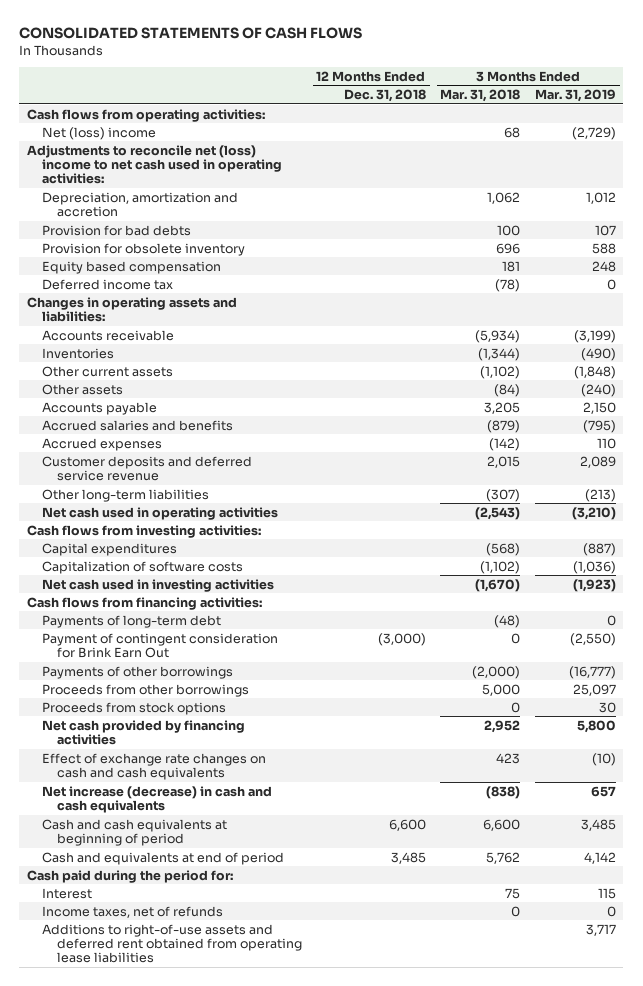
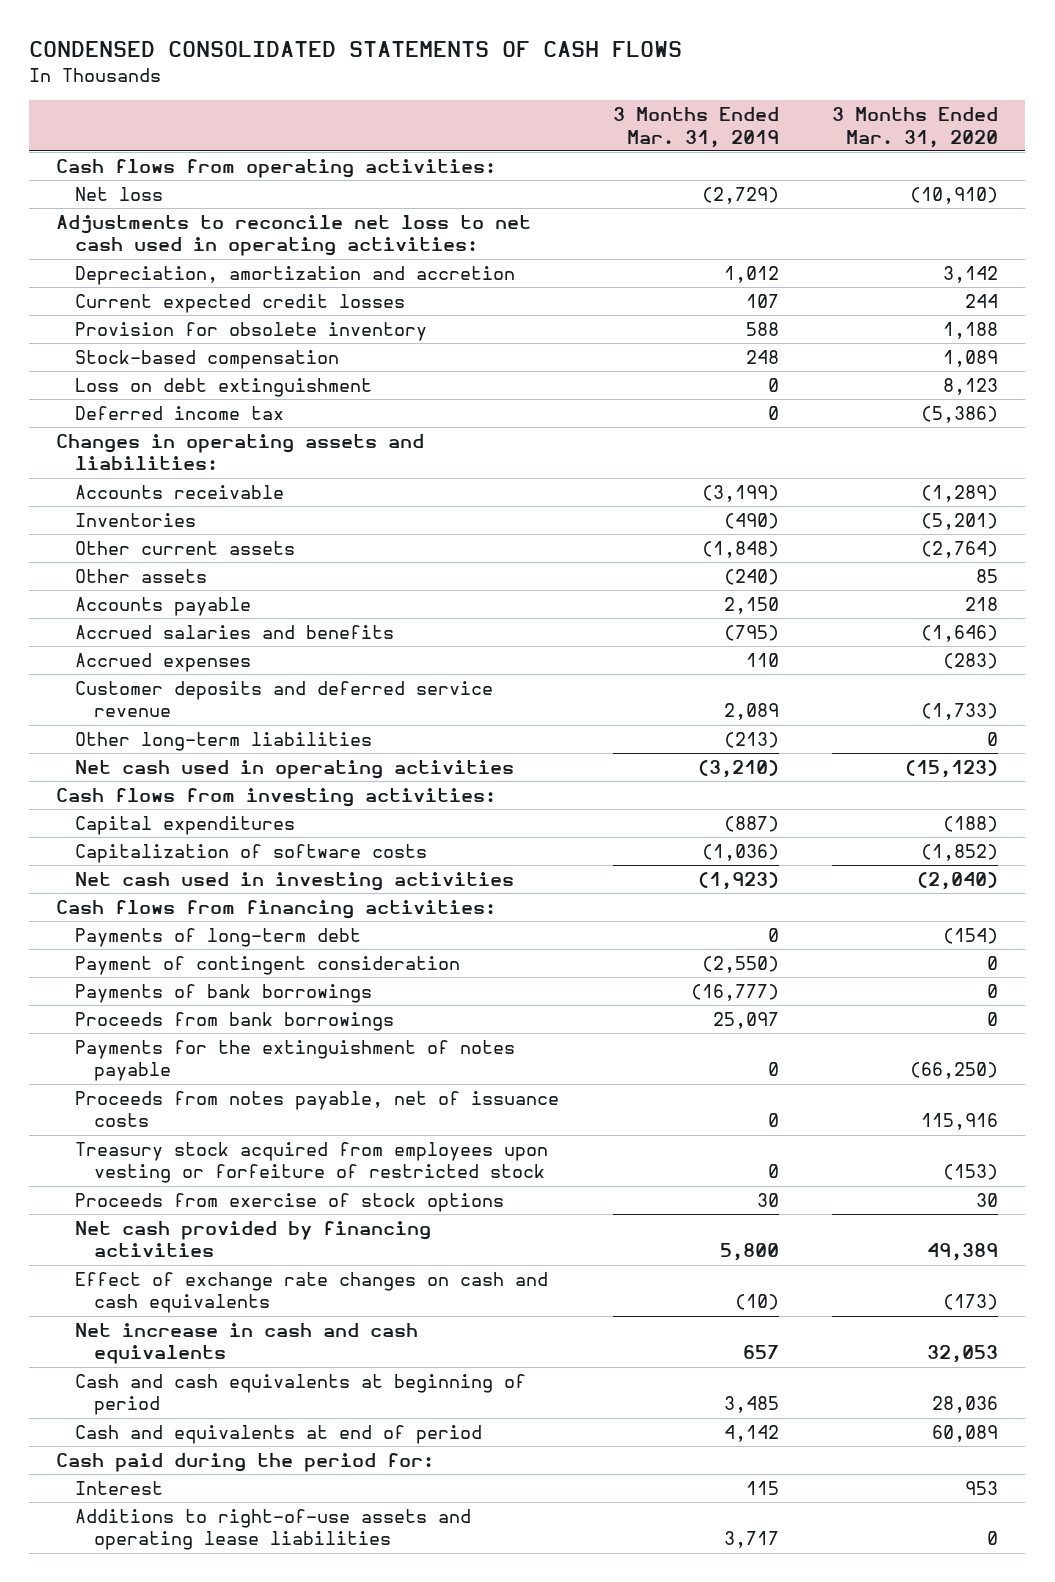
- CONSOLIDATED STATEMENTS OF CASH FLOWS
+ CONDENSED CONSOLIDATED STATEMENTS OF CASH FLOWS
- | 12 Months Ended Dec. 31, 2018 | 3 Months Ended Mar. 31, 2018 | 3 Months Ended Mar. 31, 2019
+ | 3 Months Ended Mar. 31, 2019 | 3 Months Ended Mar. 31, 2020
- Net (loss) income | | 68 | (2,729)
- Adjustments to reconcile net (loss) income to net cash used in operating activities:
+ Net loss | (2,729) | (10,910)
+ Adjustments to reconcile net loss to net cash used in operating activities:
- Provision for bad debts | | 100 | 107
+ Current expected credit losses | 107 | 244
- Equity based compensation | | 181 | 248
+ Stock-based compensation | 248 | 1,089
+ Loss on debt extinguishment | 0 | 8,123
- Payment of contingent consideration for Brink Earn Out | (3,000) | 0 | (2,550)
- Payments of other borrowings | | (2,000) | (16,777)
- Proceeds from other borrowings | | 5,000 | 25,097
- Proceeds from stock options | | 0 | 30
+ Payment of contingent consideration | (2,550) | 0
+ Payments of bank borrowings | (16,777) | 0
+ Proceeds from bank borrowings | 25,097 | 0
+ Payments for the extinguishment of notes payable | 0 | (66,250)
+ Proceeds from notes payable, net of issuance costs | 0 | 115,916
+ Treasury stock acquired from employees upon vesting or forfeiture of restricted stock | 0 | (153)
+ Proceeds from exercise of stock options | 30 | 30
- Net increase (decrease) in cash and cash equivalents | | (838) | 657
+ Net increase in cash and cash equivalents | 657 | 32,053
- Income taxes, net of refunds | | 0 | 0
- Additions to right-of-use assets and deferred rent obtained from operating lease liabilities | | | 3,717
+ Additions to right-of-use assets and operating lease liabilities | 3,717 | 0

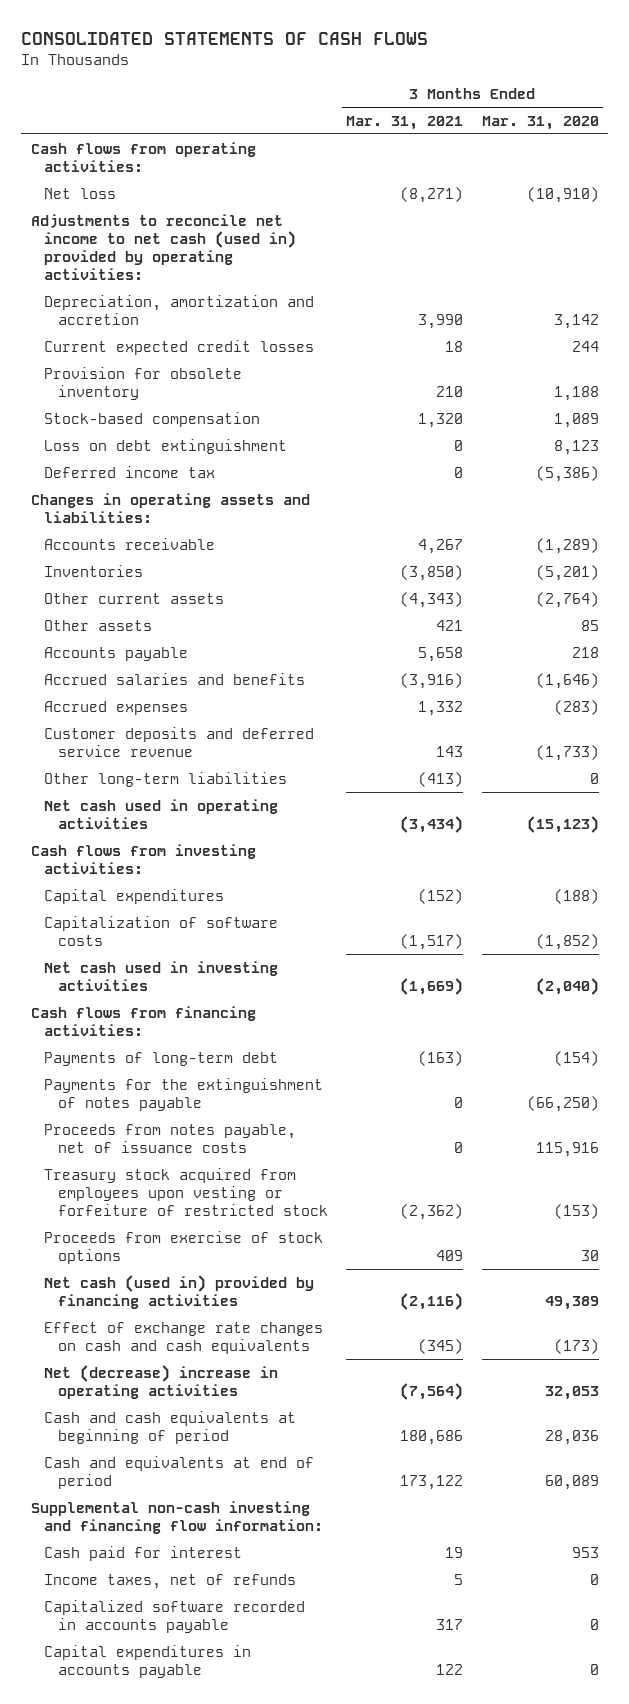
- CONDENSED CONSOLIDATED STATEMENTS OF CASH FLOWS
+ CONSOLIDATED STATEMENTS OF CASH FLOWS
- | 3 Months Ended Mar. 31, 2019 | 3 Months Ended Mar. 31, 2020
+ | 3 Months Ended Mar. 31, 2021 | 3 Months Ended Mar. 31, 2020
- Adjustments to reconcile net loss to net cash used in operating activities:
+ Adjustments to reconcile net income to net cash (used in) provided by operating activities:
- Payment of contingent consideration | (2,550) | 0
- Payments of bank borrowings | (16,777) | 0
- Proceeds from bank borrowings | 25,097 | 0
- Net cash provided by financing activities | 5,800 | 49,389
+ Net cash (used in) provided by financing activities | (2,116) | 49,389
- Net increase in cash and cash equivalents | 657 | 32,053
+ Net (decrease) increase in operating activities | (7,564) | 32,053
- Cash paid during the period for:
- Interest | 115 | 953
- Additions to right-of-use assets and operating lease liabilities | 3,717 | 0
+ Supplemental non-cash investing and financing flow information:
+ Cash paid for interest | 19 | 953
+ Income taxes, net of refunds | 5 | 0
+ Capitalized software recorded in accounts payable | 317 | 0
+ Capital expenditures in accounts payable | 122 | 0

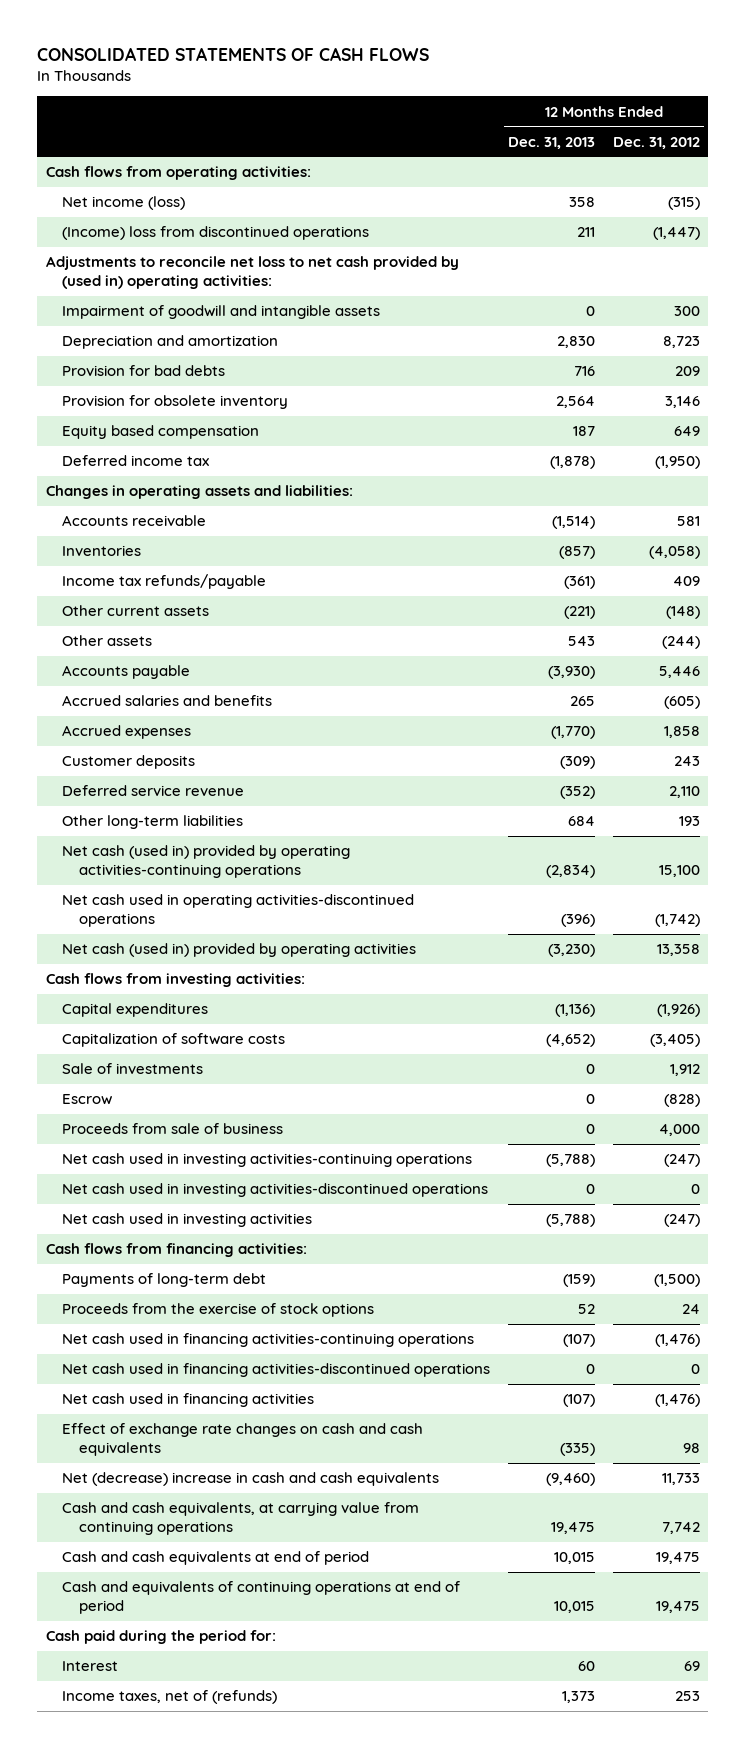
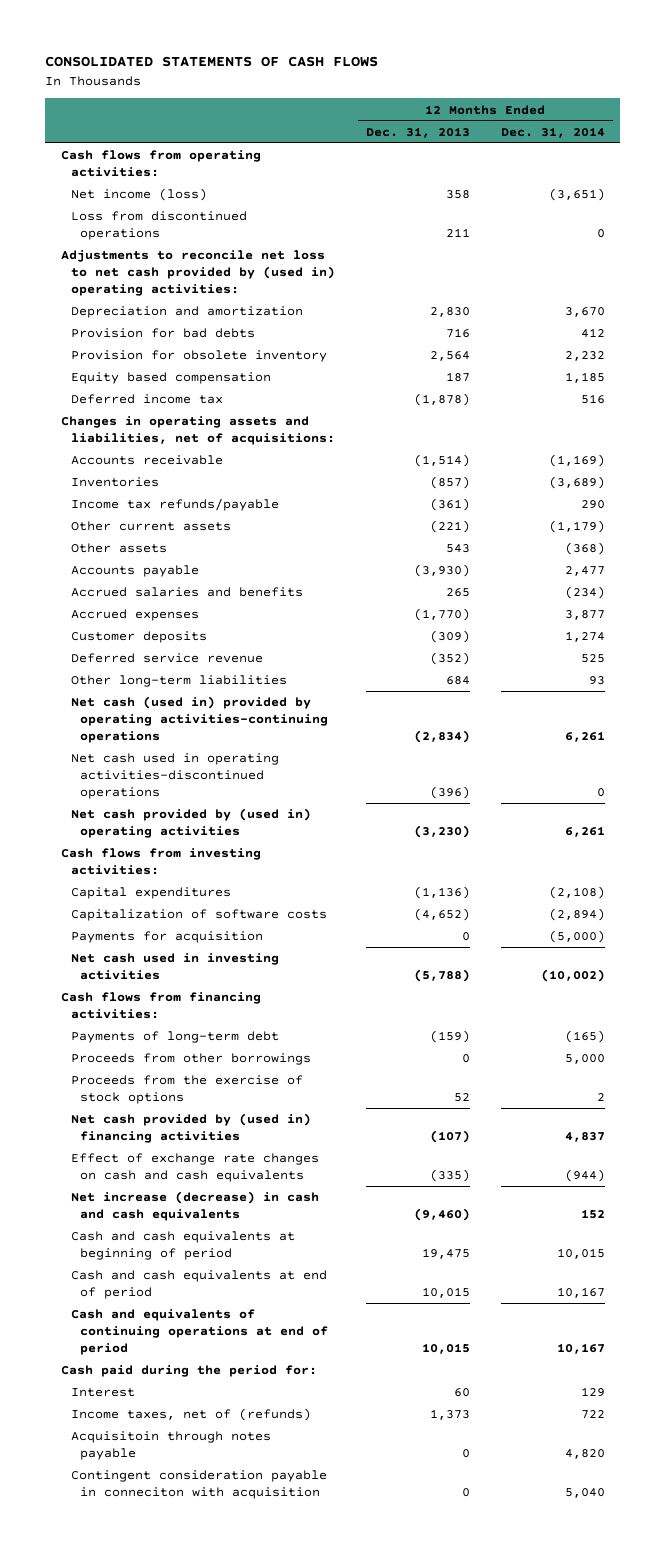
- | 12 Months Ended Dec. 31, 2013 | 12 Months Ended Dec. 31, 2012
+ | 12 Months Ended Dec. 31, 2013 | 12 Months Ended Dec. 31, 2014
- (Income) loss from discontinued operations | 211 | (1,447)
+ Loss from discontinued operations | 211 | 0
- Impairment of goodwill and intangible assets | 0 | 300
- Changes in operating assets and liabilities:
+ Changes in operating assets and liabilities, net of acquisitions:
- Net cash (used in) provided by operating activities | (3,230) | 13,358
+ Net cash provided by (used in) operating activities | (3,230) | 6,261
- Sale of investments | 0 | 1,912
- Escrow | 0 | (828)
- Proceeds from sale of business | 0 | 4,000
- Net cash used in investing activities-continuing operations | (5,788) | (247)
- Net cash used in investing activities-discontinued operations | 0 | 0
+ Payments for acquisition | 0 | (5,000)
+ Proceeds from other borrowings | 0 | 5,000
- Net cash used in financing activities-continuing operations | (107) | (1,476)
- Net cash used in financing activities-discontinued operations | 0 | 0
- Net cash used in financing activities | (107) | (1,476)
+ Net cash provided by (used in) financing activities | (107) | 4,837
- Net (decrease) increase in cash and cash equivalents | (9,460) | 11,733
- Cash and cash equivalents, at carrying value from continuing operations | 19,475 | 7,742
+ Net increase (decrease) in cash and cash equivalents | (9,460) | 152
+ Cash and cash equivalents at beginning of period | 19,475 | 10,015
+ Acquisitoin through notes payable | 0 | 4,820
+ Contingent consideration payable in conneciton with acquisition | 0 | 5,040

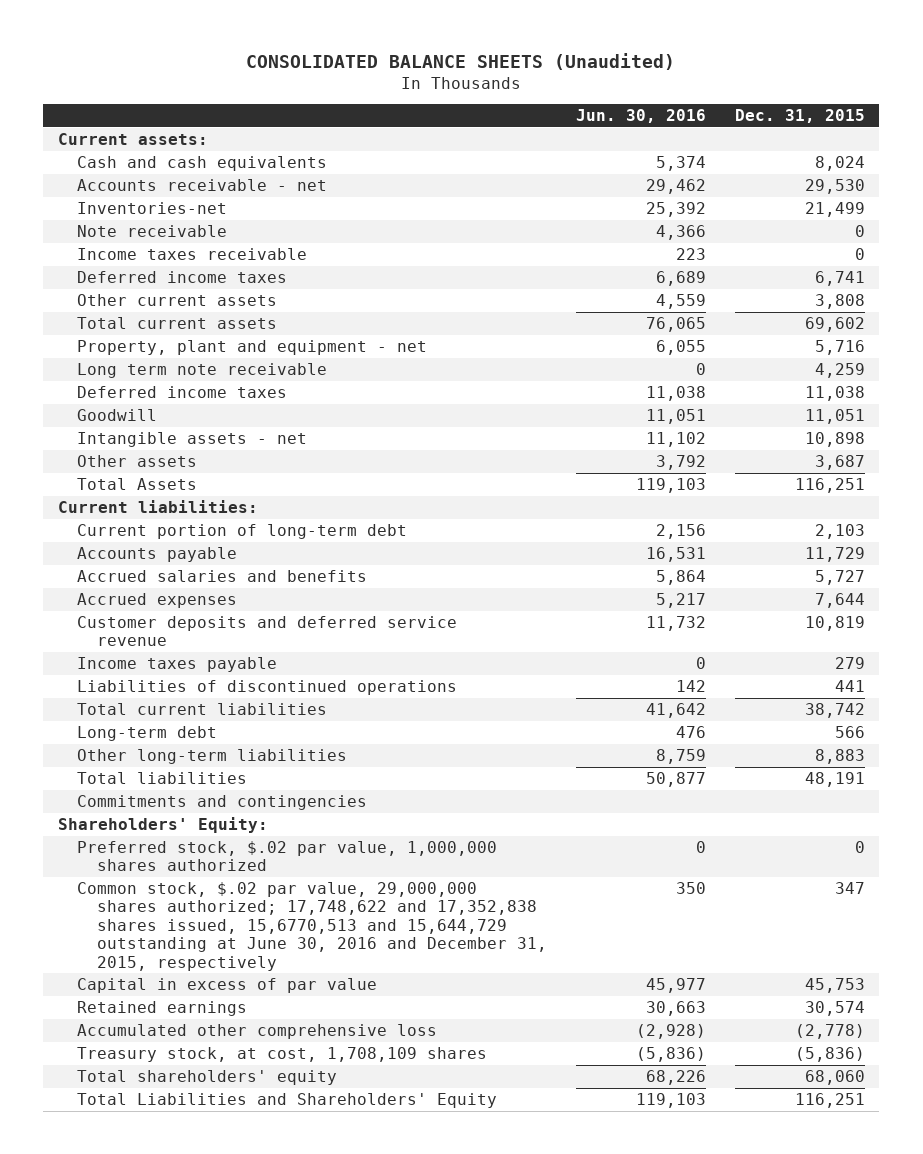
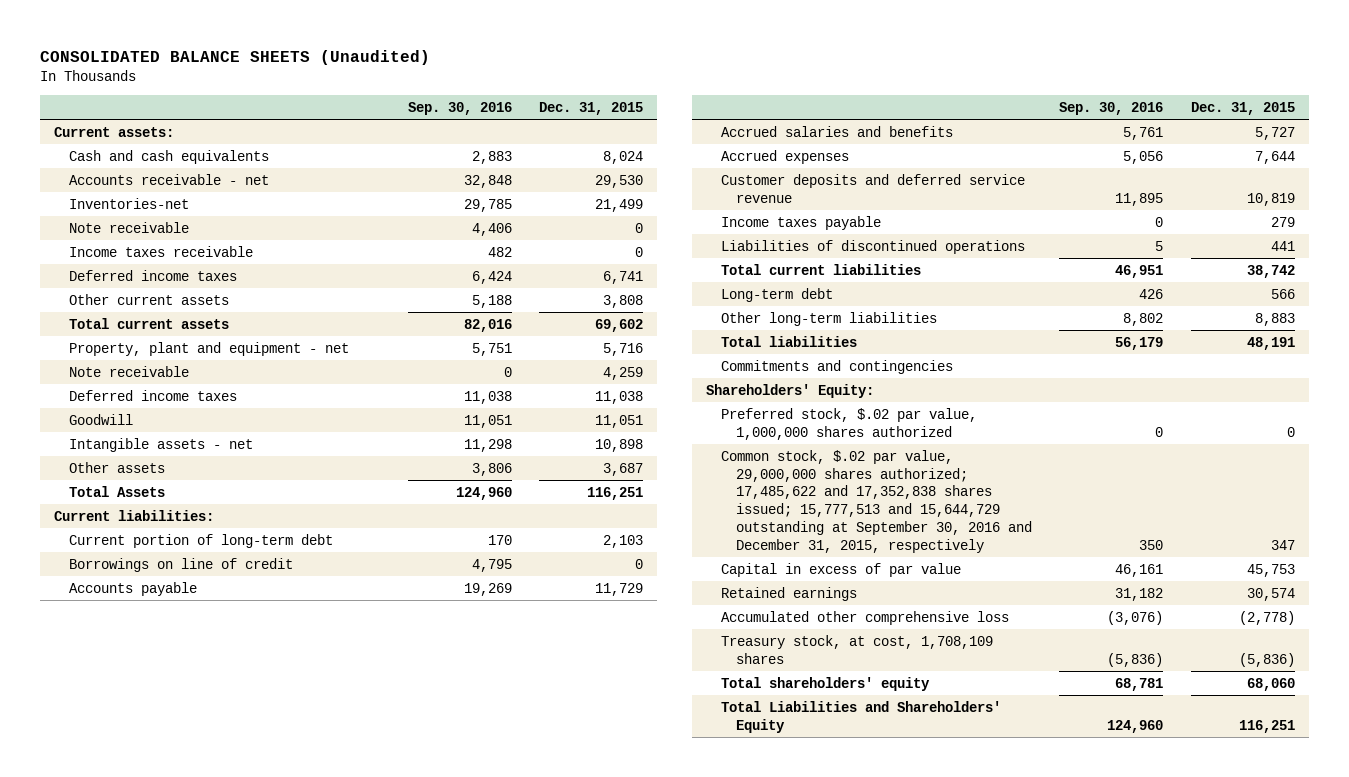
- | Jun. 30, 2016 | Dec. 31, 2015
+ | Sep. 30, 2016 | Dec. 31, 2015
- Long term note receivable | 0 | 4,259
+ Note receivable | 0 | 4,259
+ Borrowings on line of credit | 4,795 | 0
- Common stock, $.02 par value, 29,000,000 shares authorized; 17,748,622 and 17,352,838 shares issued, 15,6770,513 and 15,644,729 outstanding at June 30, 2016 and December 31, 2015, respectively | 350 | 347
+ Common stock, $.02 par value, 29,000,000 shares authorized; 17,485,622 and 17,352,838 shares issued; 15,777,513 and 15,644,729 outstanding at September 30, 2016 and December 31, 2015, respectively | 350 | 347

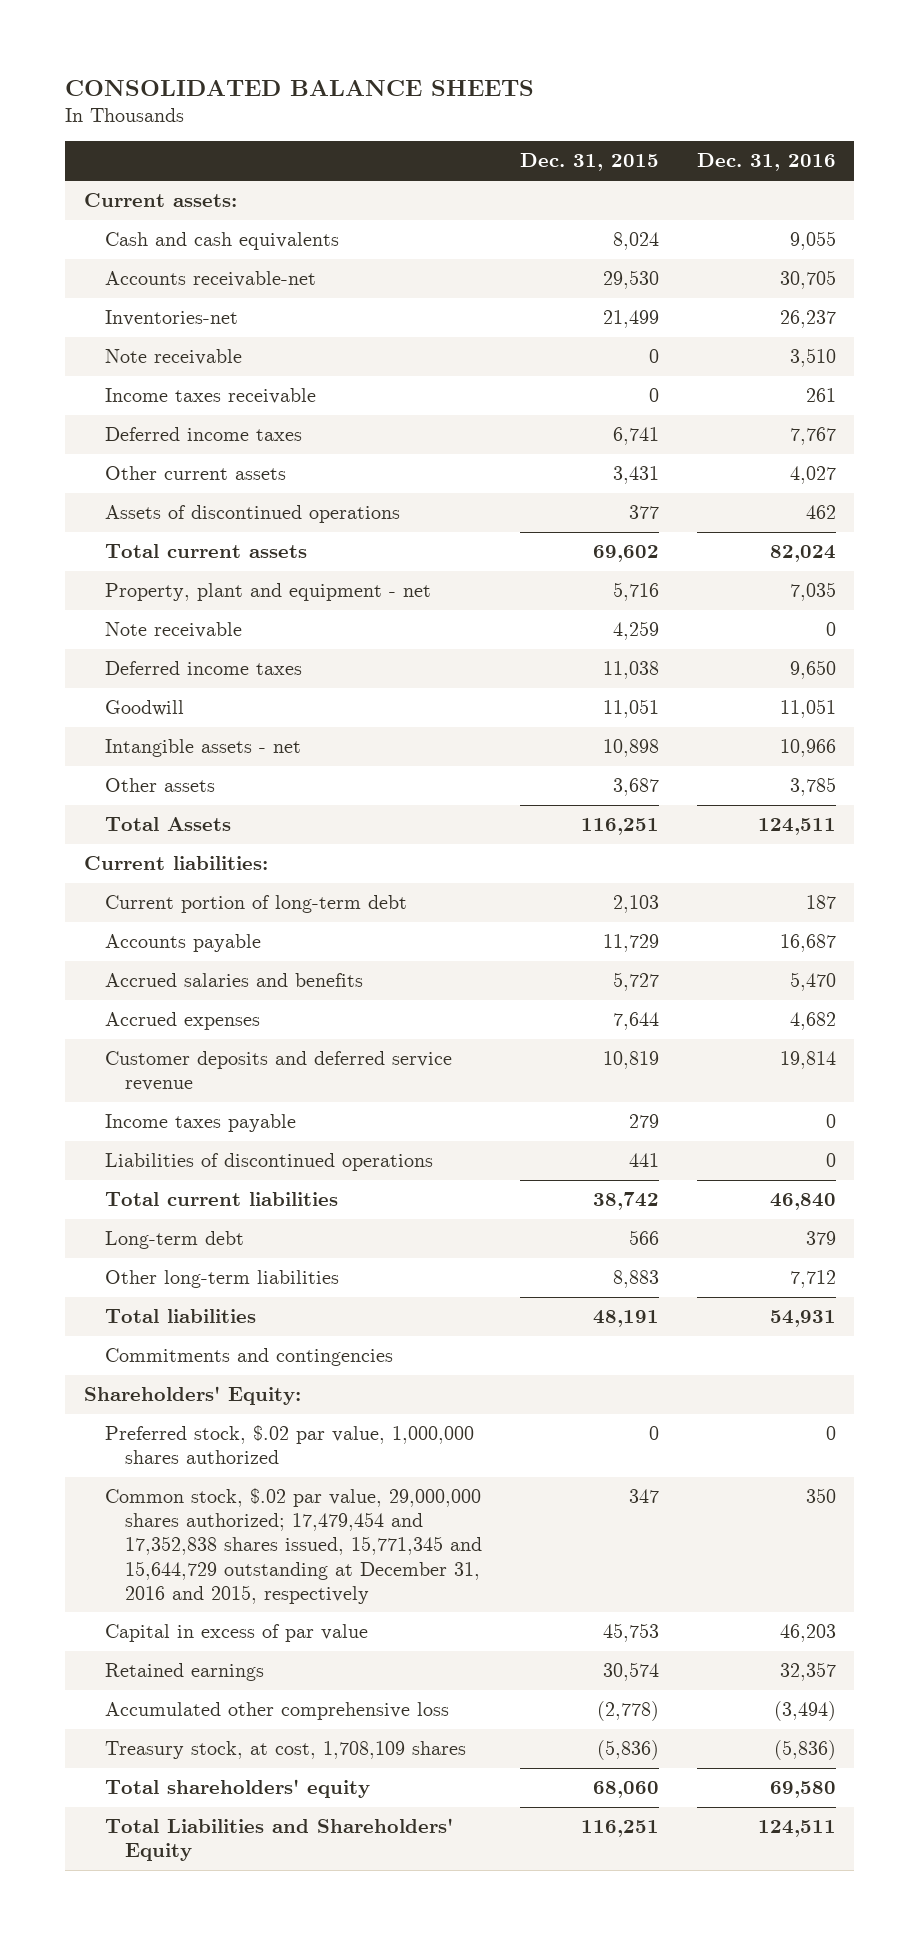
- CONSOLIDATED BALANCE SHEETS (Unaudited)
+ CONSOLIDATED BALANCE SHEETS
- | Sep. 30, 2016 | Dec. 31, 2015
+ | Dec. 31, 2015 | Dec. 31, 2016
- Accounts receivable - net | 32,848 | 29,530
+ Accounts receivable-net | 29,530 | 30,705
- Other current assets | 5,188 | 3,808
+ Other current assets | 3,431 | 4,027
+ Assets of discontinued operations | 377 | 462
- Borrowings on line of credit | 4,795 | 0
- Common stock, $.02 par value, 29,000,000 shares authorized; 17,485,622 and 17,352,838 shares issued; 15,777,513 and 15,644,729 outstanding at September 30, 2016 and December 31, 2015, respectively | 350 | 347
+ Common stock, $.02 par value, 29,000,000 shares authorized; 17,479,454 and 17,352,838 shares issued, 15,771,345 and 15,644,729 outstanding at December 31, 2016 and 2015, respectively | 347 | 350

